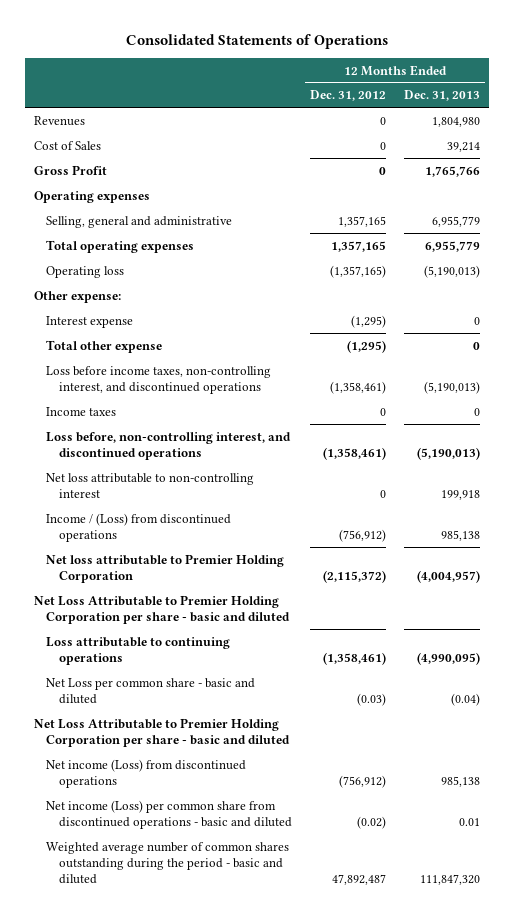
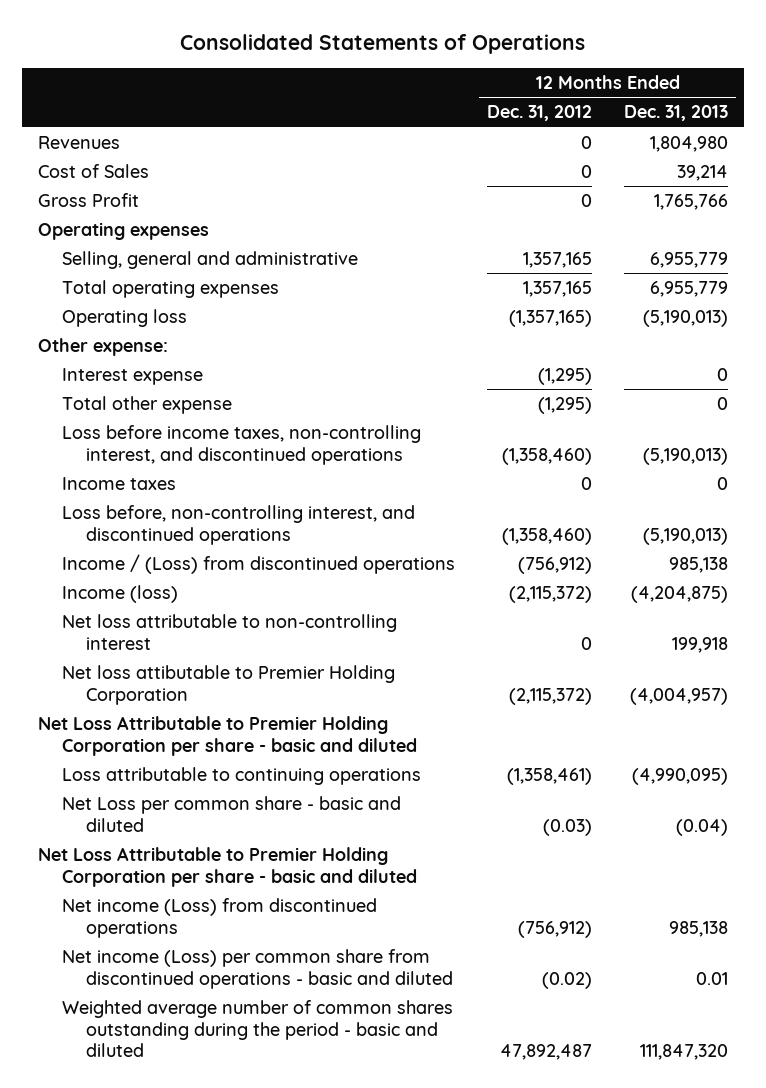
- Loss before income taxes, non-controlling interest, and discontinued operations | (1,358,461) | (5,190,013)
+ Loss before income taxes, non-controlling interest, and discontinued operations | (1,358,460) | (5,190,013)
- Loss before, non-controlling interest, and discontinued operations | (1,358,461) | (5,190,013)
+ Loss before, non-controlling interest, and discontinued operations | (1,358,460) | (5,190,013)
- Net loss attributable to Premier Holding Corporation | (2,115,372) | (4,004,957)
+ Income (loss) | (2,115,372) | (4,204,875)
moved down: Net loss attributable to non-controlling interest | 0 | 199,918
+ Net loss attibutable to Premier Holding Corporation | (2,115,372) | (4,004,957)

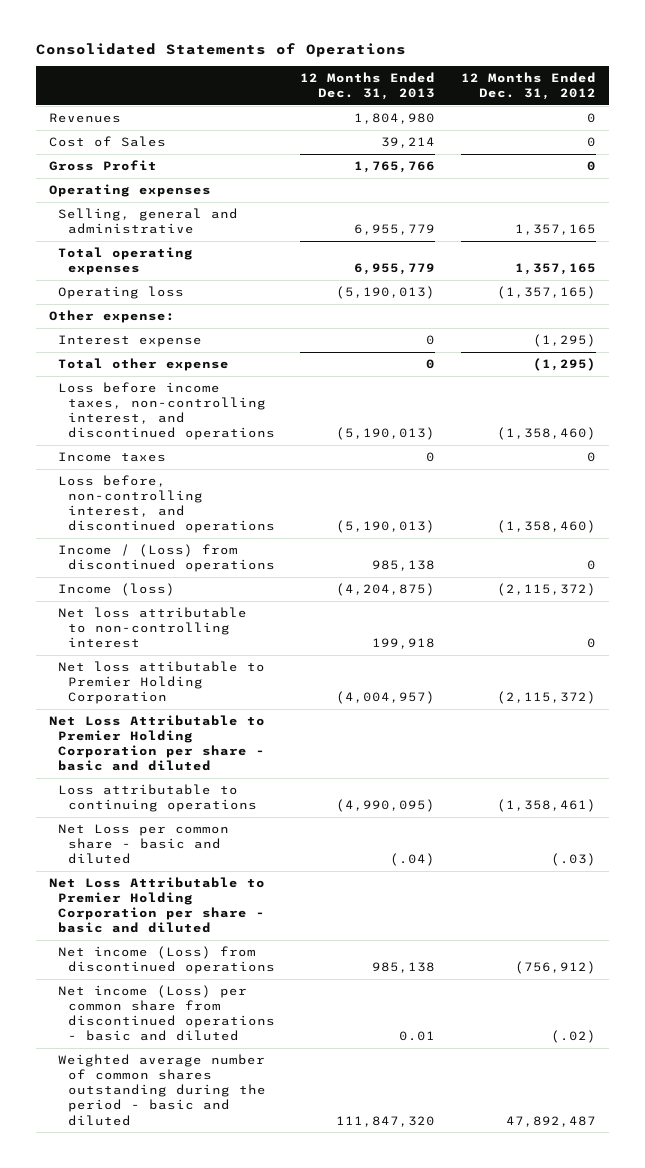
- | 12 Months Ended Dec. 31, 2012 | 12 Months Ended Dec. 31, 2013
+ | 12 Months Ended Dec. 31, 2013 | 12 Months Ended Dec. 31, 2012
- Income / (Loss) from discontinued operations | (756,912) | 985,138
+ Income / (Loss) from discontinued operations | 985,138 | 0
- Net Loss per common share - basic and diluted | (0.03) | (0.04)
+ Net Loss per common share - basic and diluted | (.04) | (.03)
- Net income (Loss) per common share from discontinued operations - basic and diluted | (0.02) | 0.01
+ Net income (Loss) per common share from discontinued operations - basic and diluted | 0.01 | (.02)

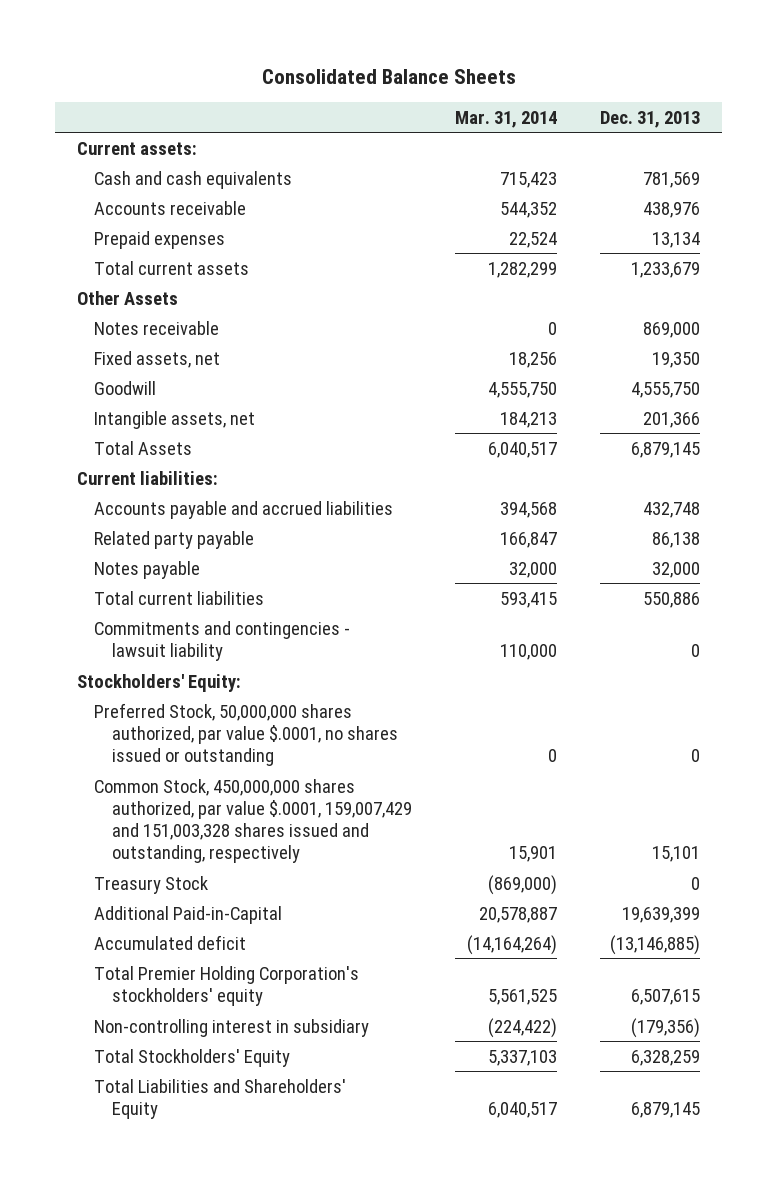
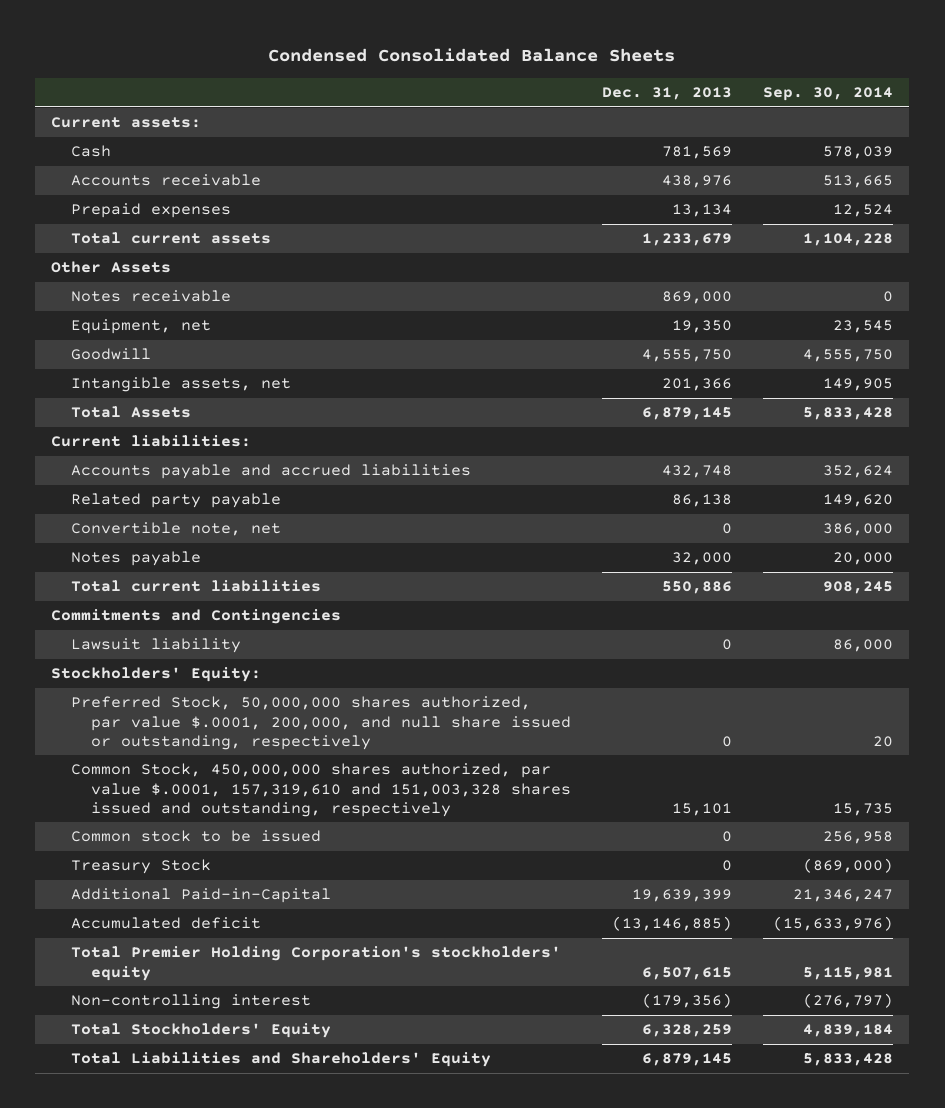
- Consolidated Balance Sheets
+ Condensed Consolidated Balance Sheets
- | Mar. 31, 2014 | Dec. 31, 2013
+ | Dec. 31, 2013 | Sep. 30, 2014
- Cash and cash equivalents | 715,423 | 781,569
+ Cash | 781,569 | 578,039
- Fixed assets, net | 18,256 | 19,350
+ Equipment, net | 19,350 | 23,545
+ Convertible note, net | 0 | 386,000
- Commitments and contingencies - lawsuit liability | 110,000 | 0
+ Commitments and Contingencies
+ Lawsuit liability | 0 | 86,000
- Preferred Stock, 50,000,000 shares authorized, par value $.0001, no shares issued or outstanding | 0 | 0
- Common Stock, 450,000,000 shares authorized, par value $.0001, 159,007,429 and 151,003,328 shares issued and outstanding, respectively | 15,901 | 15,101
+ Preferred Stock, 50,000,000 shares authorized, par value $.0001, 200,000, and null share issued or outstanding, respectively | 0 | 20
+ Common Stock, 450,000,000 shares authorized, par value $.0001, 157,319,610 and 151,003,328 shares issued and outstanding, respectively | 15,101 | 15,735
+ Common stock to be issued | 0 | 256,958
- Non-controlling interest in subsidiary | (224,422) | (179,356)
+ Non-controlling interest | (179,356) | (276,797)

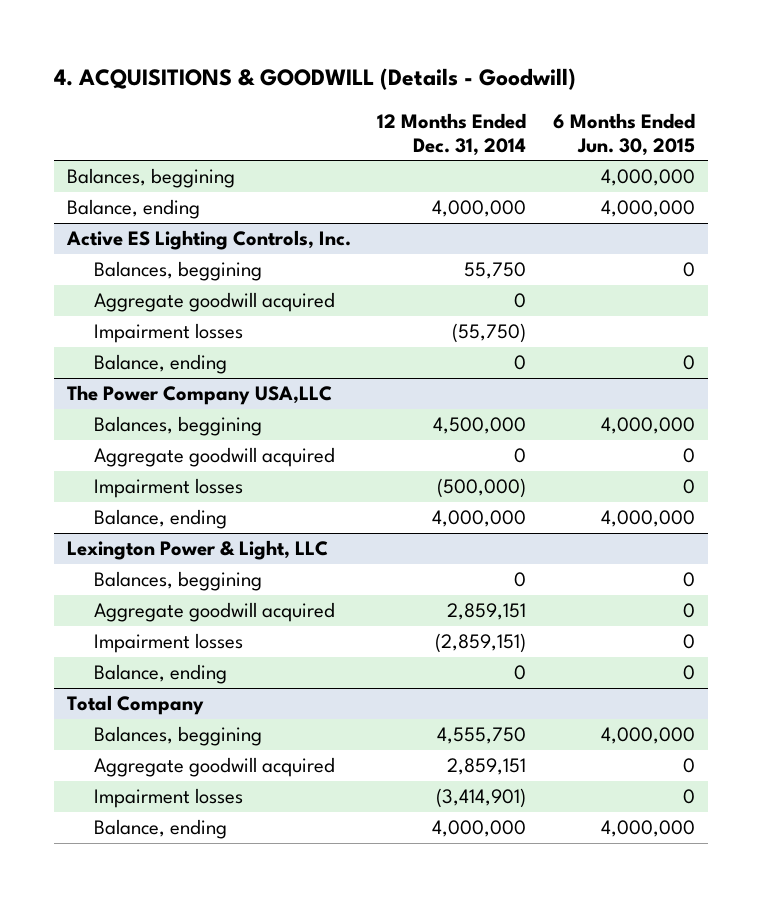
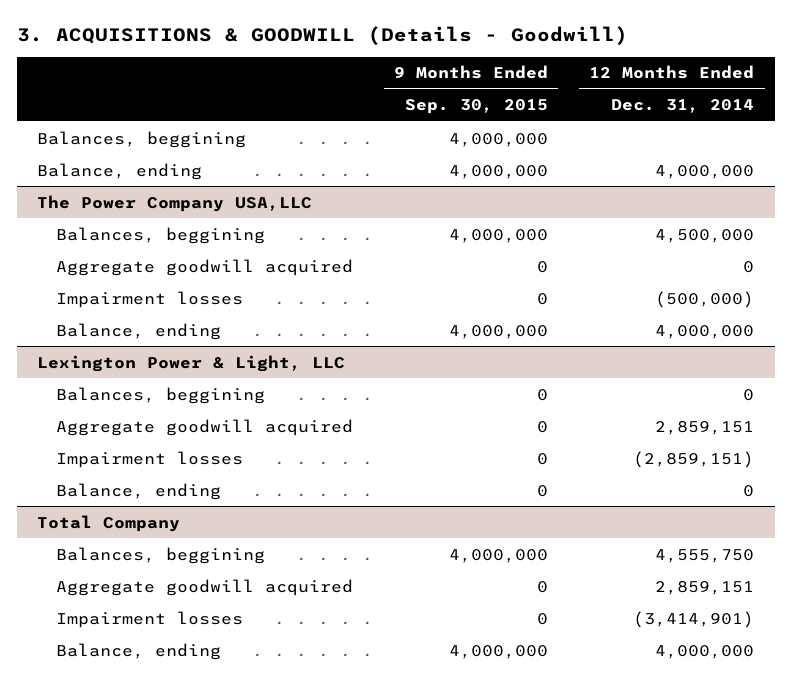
- 4. ACQUISITIONS & GOODWILL (Details - Goodwill)
+ 3. ACQUISITIONS & GOODWILL (Details - Goodwill)
- | 12 Months Ended Dec. 31, 2014 | 6 Months Ended Jun. 30, 2015
+ | 9 Months Ended Sep. 30, 2015 | 12 Months Ended Dec. 31, 2014
- Active ES Lighting Controls, Inc.
- Balances, beggining | 55,750 | 0
- Aggregate goodwill acquired | 0 |
- Impairment losses | (55,750) |
- Balance, ending | 0 | 0

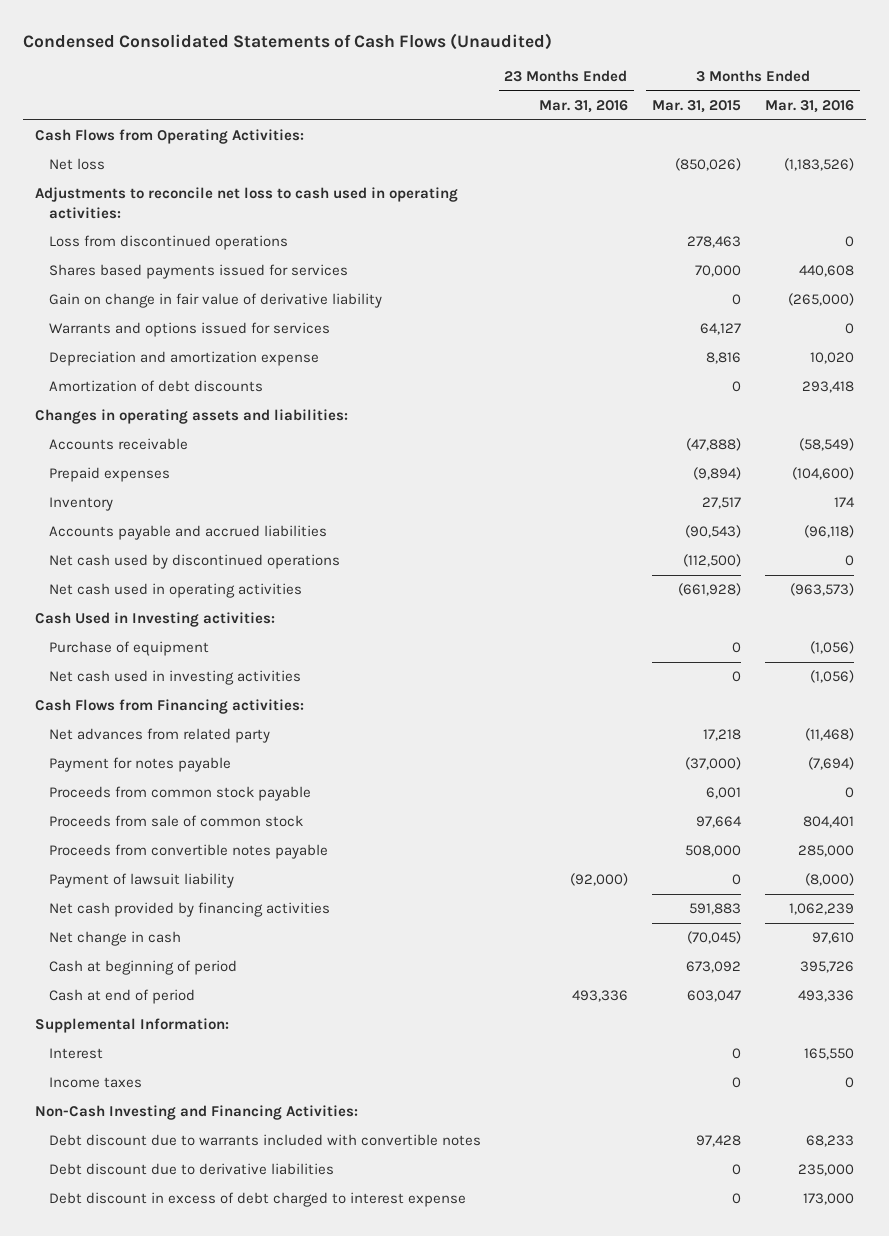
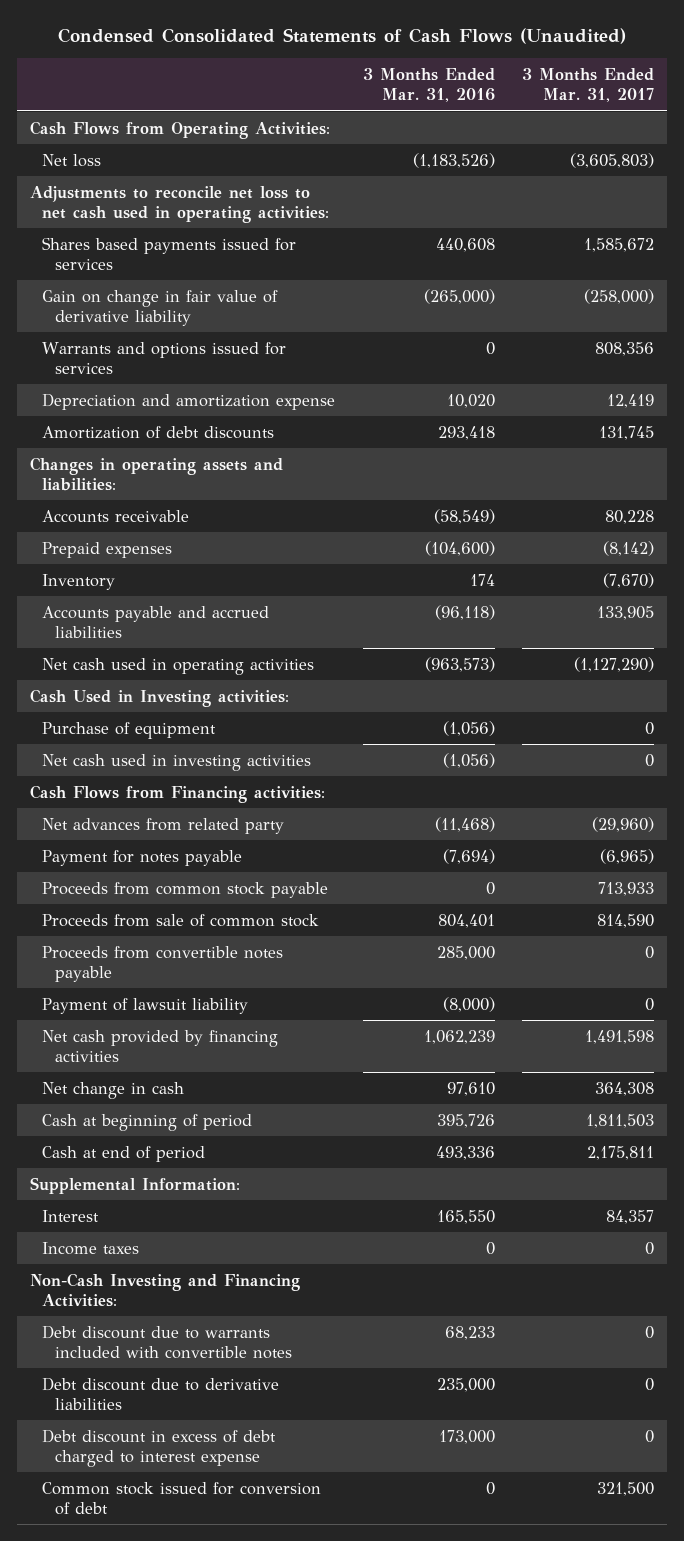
- | 23 Months Ended Mar. 31, 2016 | 3 Months Ended Mar. 31, 2015 | 3 Months Ended Mar. 31, 2016
+ | 3 Months Ended Mar. 31, 2016 | 3 Months Ended Mar. 31, 2017
- Adjustments to reconcile net loss to cash used in operating activities:
- Loss from discontinued operations | | 278,463 | 0
+ Adjustments to reconcile net loss to net cash used in operating activities:
- Net cash used by discontinued operations | | (112,500) | 0
+ Common stock issued for conversion of debt | 0 | 321,500

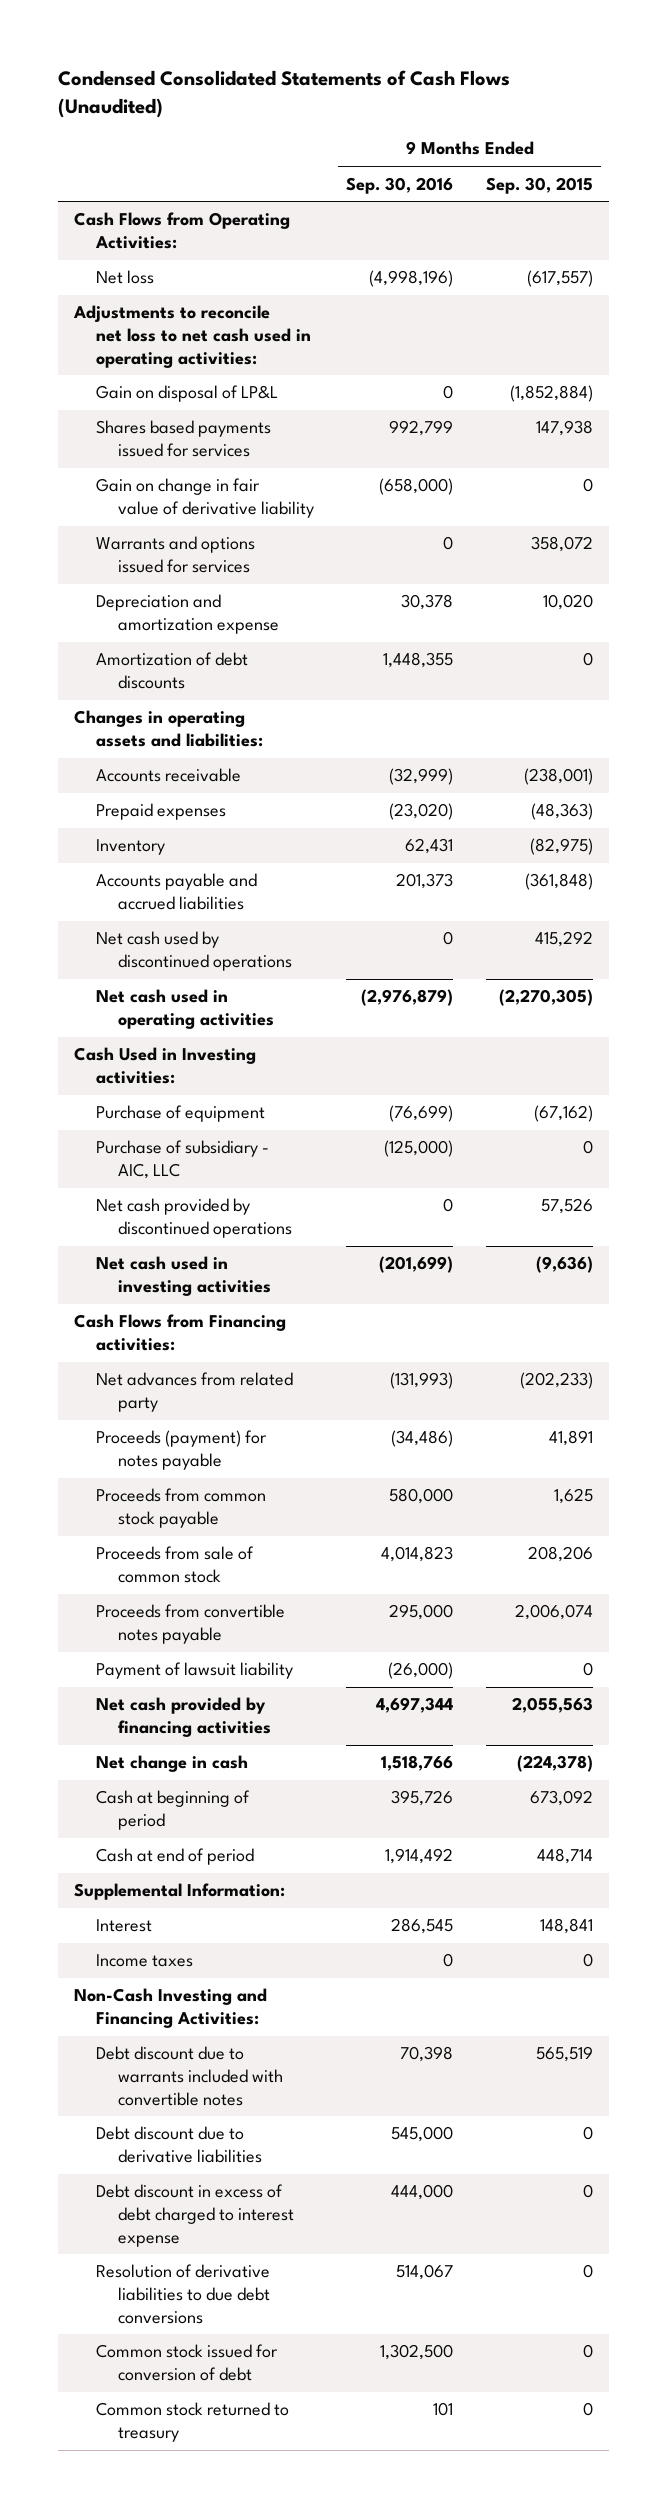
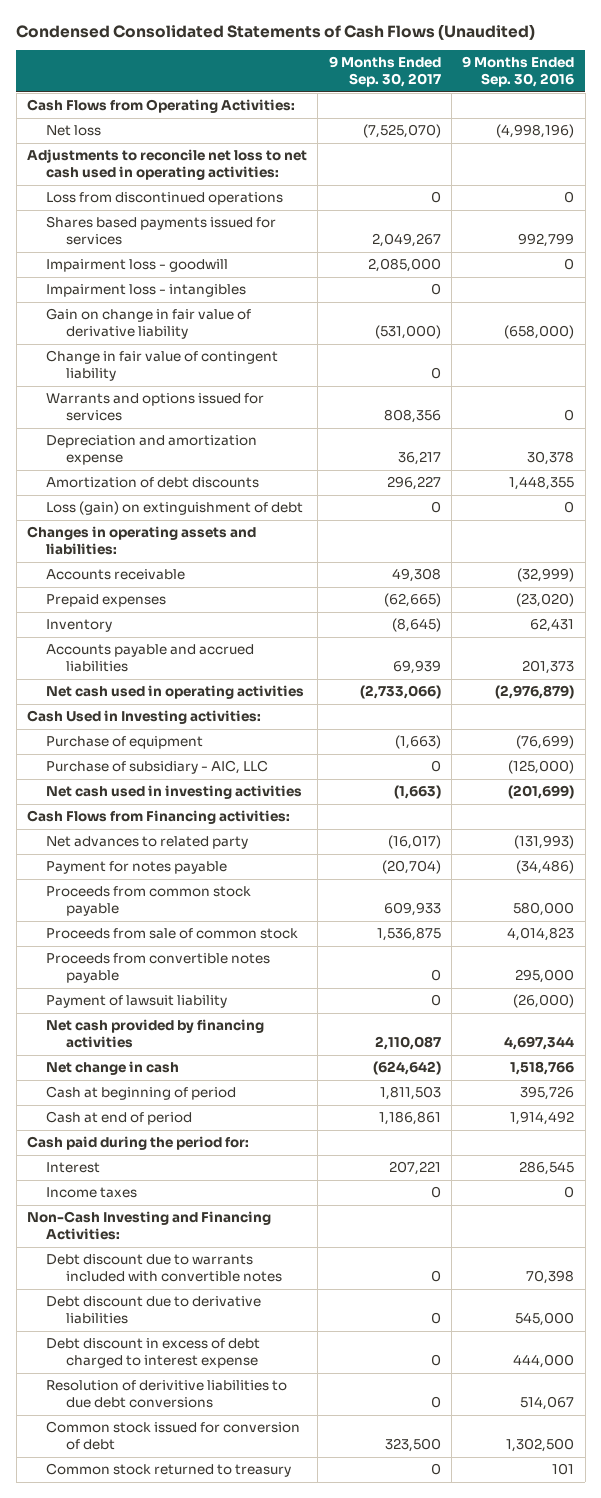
- | 9 Months Ended Sep. 30, 2016 | 9 Months Ended Sep. 30, 2015
+ | 9 Months Ended Sep. 30, 2017 | 9 Months Ended Sep. 30, 2016
- Gain on disposal of LP&L | 0 | (1,852,884)
+ Loss from discontinued operations | 0 | 0
+ Impairment loss - goodwill | 2,085,000 | 0
+ Impairment loss - intangibles | 0 |
+ Change in fair value of contingent liability | 0 |
+ Loss (gain) on extinguishment of debt | 0 | 0
- Net cash used by discontinued operations | 0 | 415,292
- Net cash provided by discontinued operations | 0 | 57,526
- Net advances from related party | (131,993) | (202,233)
- Proceeds (payment) for notes payable | (34,486) | 41,891
+ Net advances to related party | (16,017) | (131,993)
+ Payment for notes payable | (20,704) | (34,486)
- Supplemental Information:
+ Cash paid during the period for:
- Resolution of derivative liabilities to due debt conversions | 514,067 | 0
+ Resolution of derivitive liabilities to due debt conversions | 0 | 514,067

